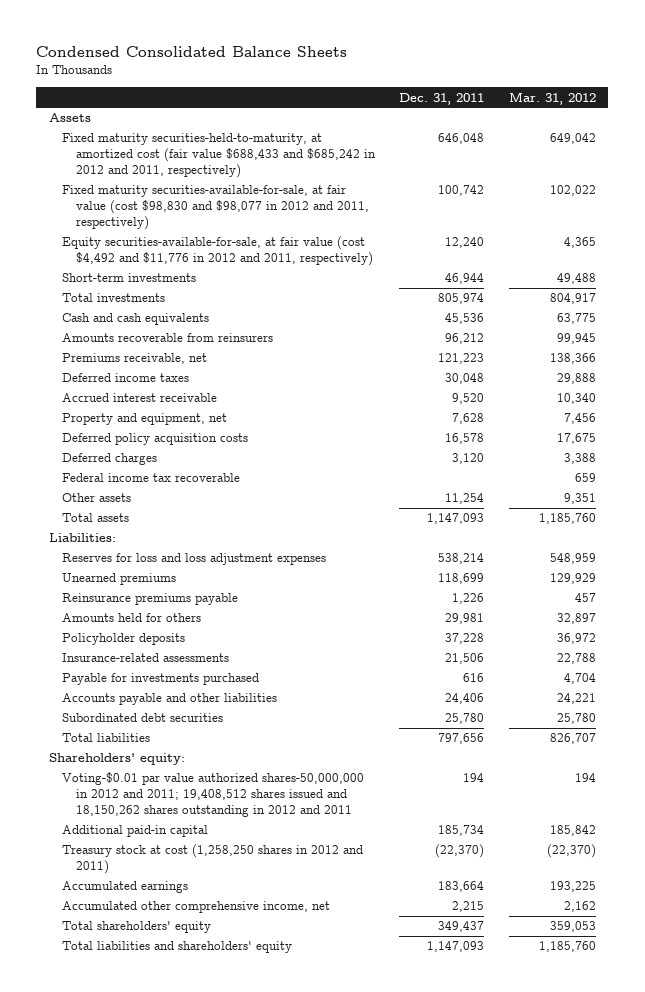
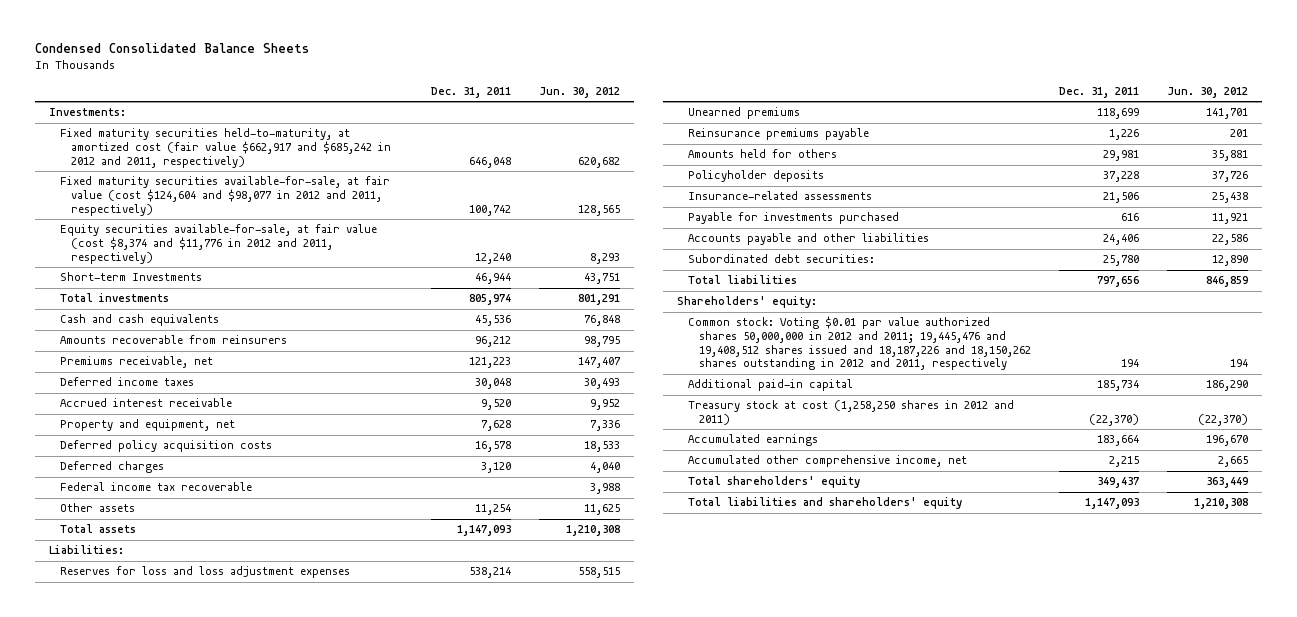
- | Dec. 31, 2011 | Mar. 31, 2012
+ | Dec. 31, 2011 | Jun. 30, 2012
- Assets
- Fixed maturity securities-held-to-maturity, at amortized cost (fair value $688,433 and $685,242 in 2012 and 2011, respectively) | 646,048 | 649,042
- Fixed maturity securities-available-for-sale, at fair value (cost $98,830 and $98,077 in 2012 and 2011, respectively) | 100,742 | 102,022
- Equity securities-available-for-sale, at fair value (cost $4,492 and $11,776 in 2012 and 2011, respectively) | 12,240 | 4,365
- Short-term investments | 46,944 | 49,488
+ Investments:
+ Fixed maturity securities held-to-maturity, at amortized cost (fair value $662,917 and $685,242 in 2012 and 2011, respectively) | 646,048 | 620,682
+ Fixed maturity securities available-for-sale, at fair value (cost $124,604 and $98,077 in 2012 and 2011, respectively) | 100,742 | 128,565
+ Equity securities available-for-sale, at fair value (cost $8,374 and $11,776 in 2012 and 2011, respectively) | 12,240 | 8,293
+ Short-term Investments | 46,944 | 43,751
- Subordinated debt securities | 25,780 | 25,780
+ Subordinated debt securities: | 25,780 | 12,890
- Voting-$0.01 par value authorized shares-50,000,000 in 2012 and 2011; 19,408,512 shares issued and 18,150,262 shares outstanding in 2012 and 2011 | 194 | 194
+ Common stock: Voting $0.01 par value authorized shares 50,000,000 in 2012 and 2011; 19,445,476 and 19,408,512 shares issued and 18,187,226 and 18,150,262 shares outstanding in 2012 and 2011, respectively | 194 | 194

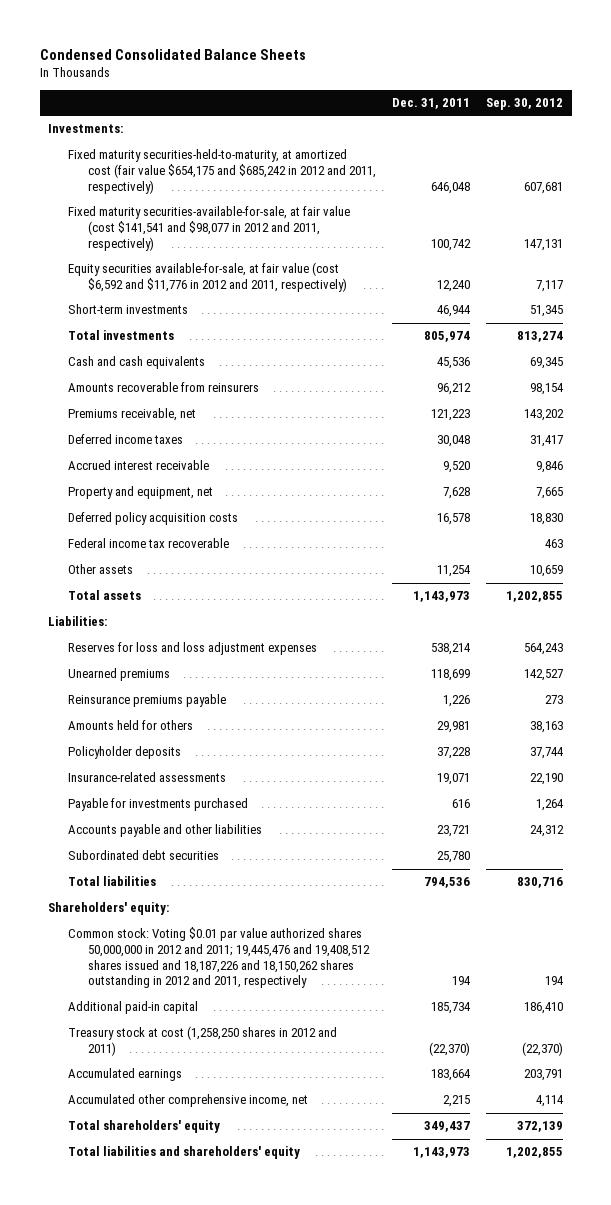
- | Dec. 31, 2011 | Jun. 30, 2012
+ | Dec. 31, 2011 | Sep. 30, 2012
- Fixed maturity securities held-to-maturity, at amortized cost (fair value $662,917 and $685,242 in 2012 and 2011, respectively) | 646,048 | 620,682
- Fixed maturity securities available-for-sale, at fair value (cost $124,604 and $98,077 in 2012 and 2011, respectively) | 100,742 | 128,565
- Equity securities available-for-sale, at fair value (cost $8,374 and $11,776 in 2012 and 2011, respectively) | 12,240 | 8,293
- Short-term Investments | 46,944 | 43,751
+ Fixed maturity securities-held-to-maturity, at amortized cost (fair value $654,175 and $685,242 in 2012 and 2011, respectively) | 646,048 | 607,681
+ Fixed maturity securities-available-for-sale, at fair value (cost $141,541 and $98,077 in 2012 and 2011, respectively) | 100,742 | 147,131
+ Equity securities available-for-sale, at fair value (cost $6,592 and $11,776 in 2012 and 2011, respectively) | 12,240 | 7,117
+ Short-term investments | 46,944 | 51,345
- Deferred charges | 3,120 | 4,040
- Total assets | 1,147,093 | 1,210,308
+ Total assets | 1,143,973 | 1,202,855
- Insurance-related assessments | 21,506 | 25,438
+ Insurance-related assessments | 19,071 | 22,190
- Accounts payable and other liabilities | 24,406 | 22,586
- Subordinated debt securities: | 25,780 | 12,890
- Total liabilities | 797,656 | 846,859
+ Accounts payable and other liabilities | 23,721 | 24,312
+ Subordinated debt securities | 25,780 |
+ Total liabilities | 794,536 | 830,716
- Total liabilities and shareholders' equity | 1,147,093 | 1,210,308
+ Total liabilities and shareholders' equity | 1,143,973 | 1,202,855

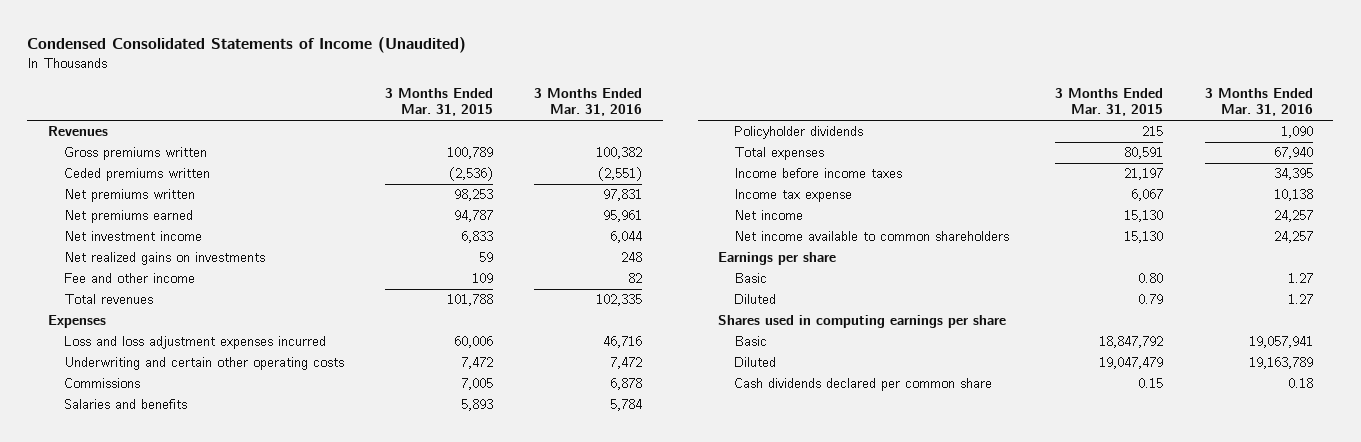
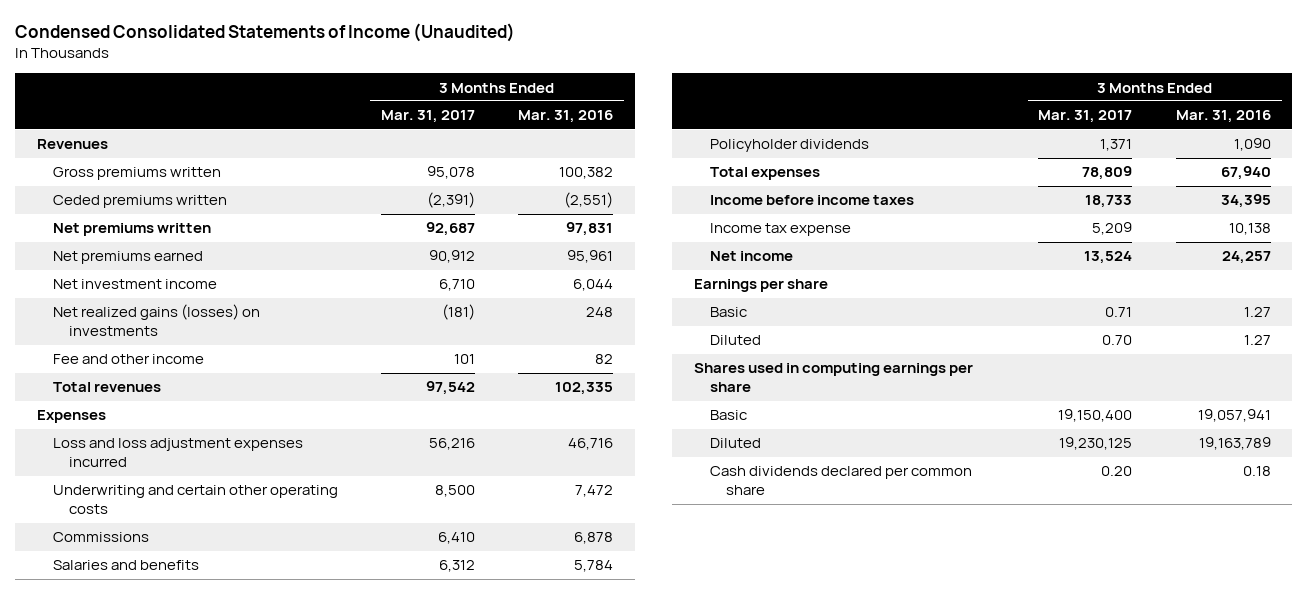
- | 3 Months Ended Mar. 31, 2015 | 3 Months Ended Mar. 31, 2016
+ | 3 Months Ended Mar. 31, 2017 | 3 Months Ended Mar. 31, 2016
- Net realized gains on investments | 59 | 248
+ Net realized gains (losses) on investments | (181) | 248
- Net income available to common shareholders | 15,130 | 24,257

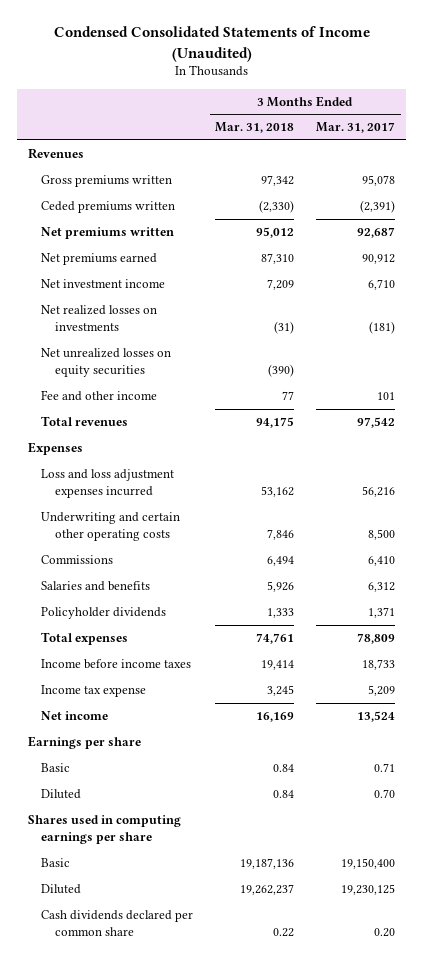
- | 3 Months Ended Mar. 31, 2017 | 3 Months Ended Mar. 31, 2016
+ | 3 Months Ended Mar. 31, 2018 | 3 Months Ended Mar. 31, 2017
- Net realized gains (losses) on investments | (181) | 248
+ Net realized losses on investments | (31) | (181)
+ Net unrealized losses on equity securities | (390) |

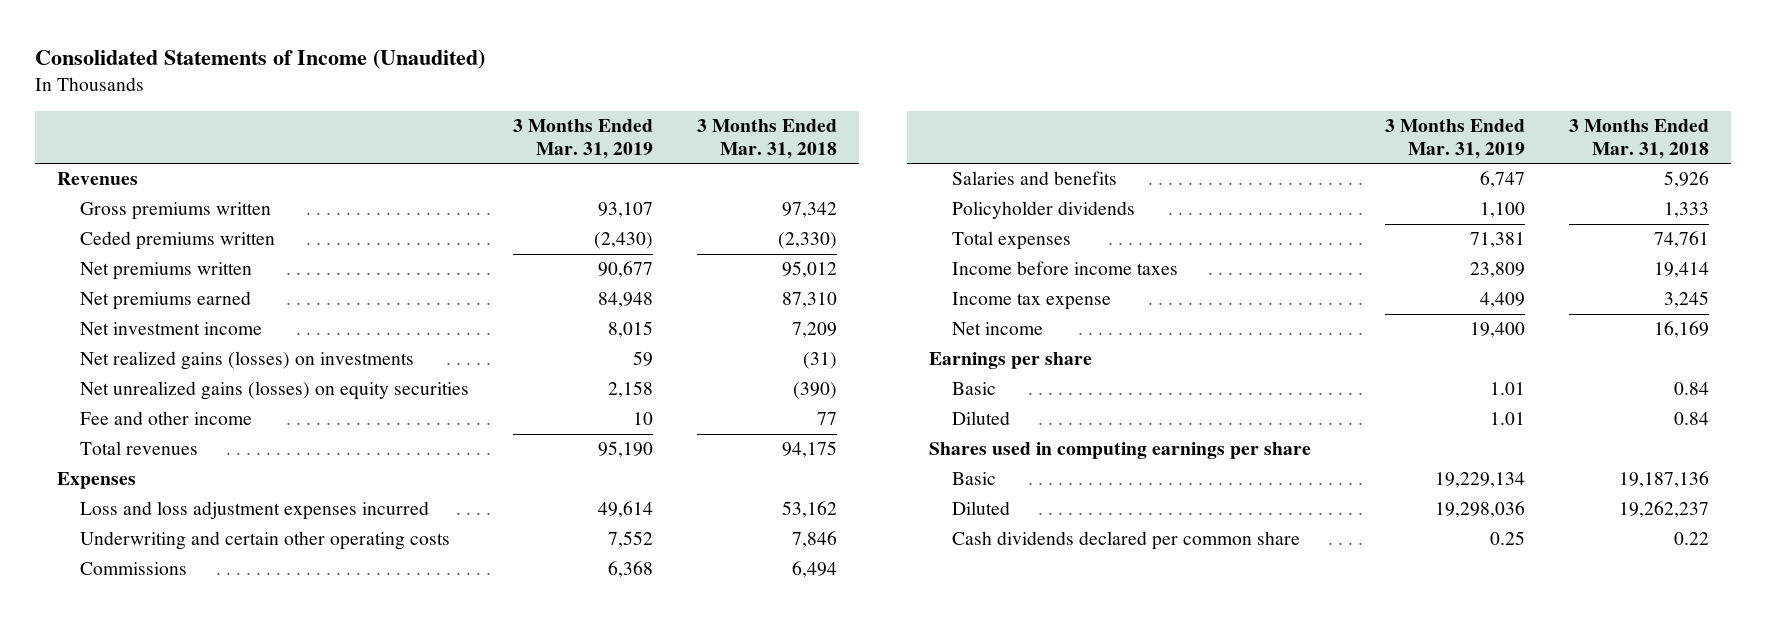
- Condensed Consolidated Statements of Income (Unaudited)
+ Consolidated Statements of Income (Unaudited)
- | 3 Months Ended Mar. 31, 2018 | 3 Months Ended Mar. 31, 2017
+ | 3 Months Ended Mar. 31, 2019 | 3 Months Ended Mar. 31, 2018
- Net realized losses on investments | (31) | (181)
- Net unrealized losses on equity securities | (390) |
+ Net realized gains (losses) on investments | 59 | (31)
+ Net unrealized gains (losses) on equity securities | 2,158 | (390)

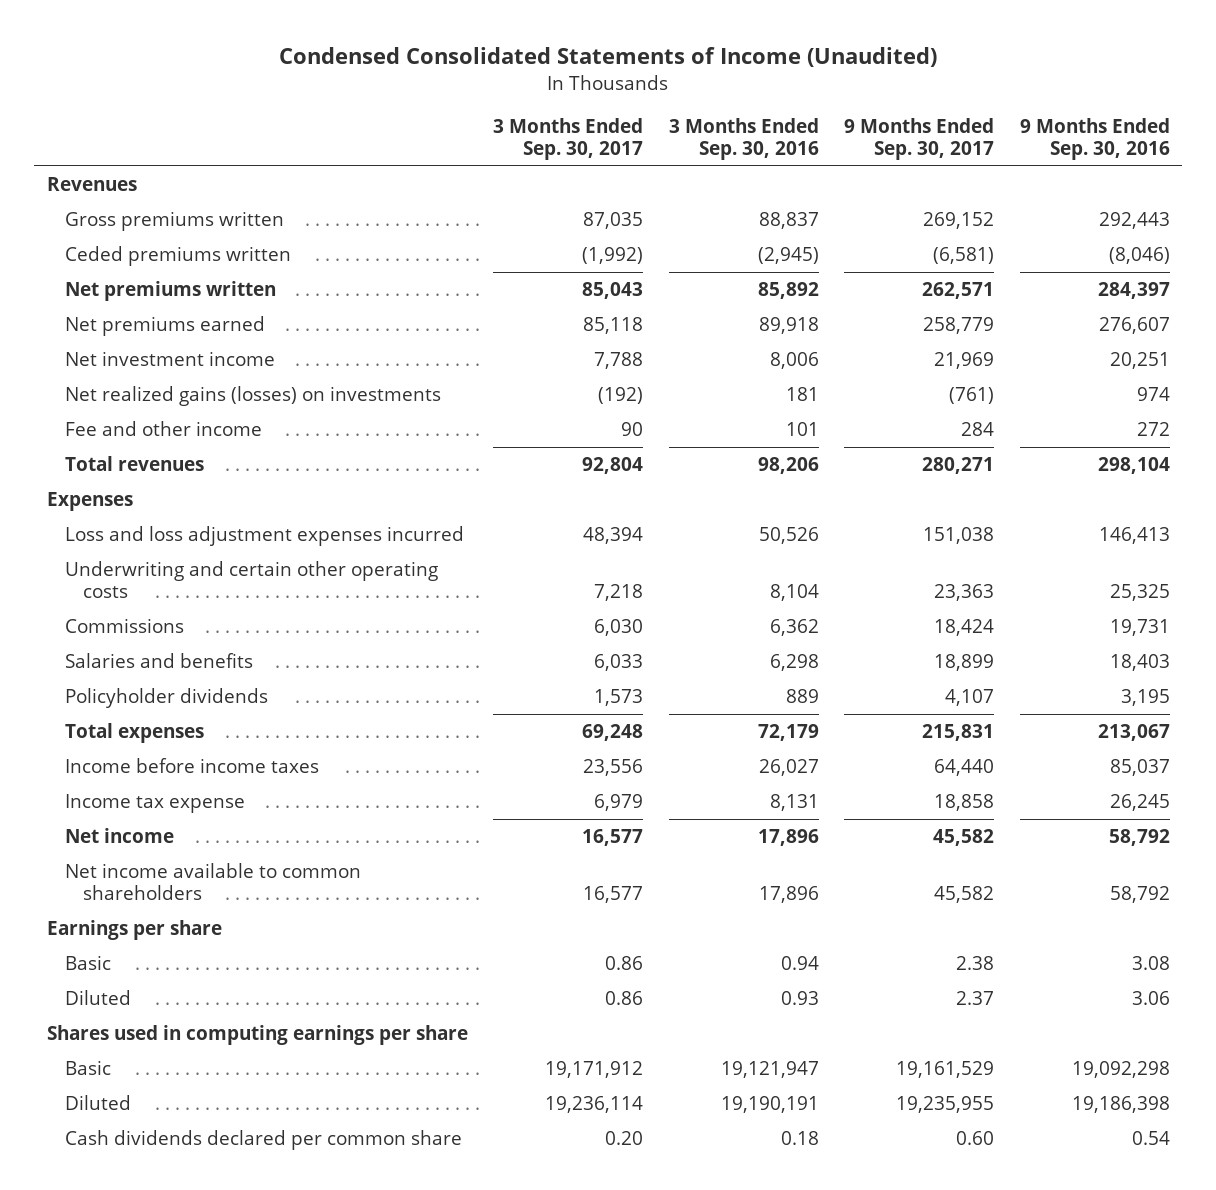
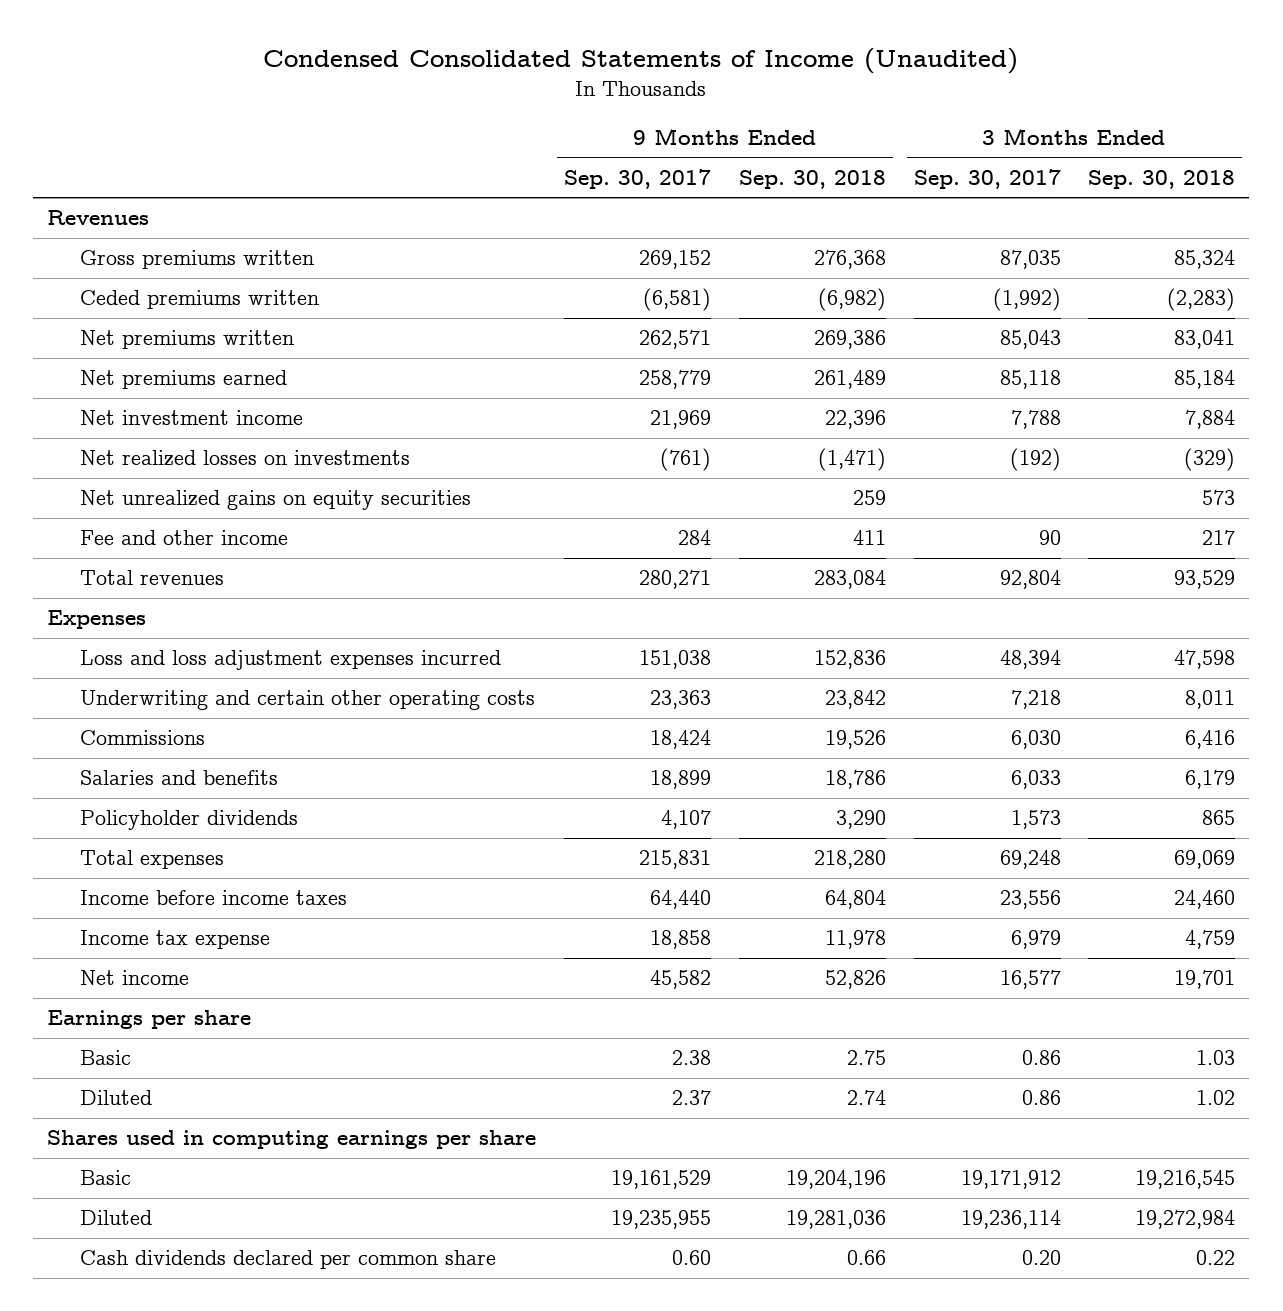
- | 3 Months Ended Sep. 30, 2017 | 3 Months Ended Sep. 30, 2016 | 9 Months Ended Sep. 30, 2017 | 9 Months Ended Sep. 30, 2016
+ | 9 Months Ended Sep. 30, 2017 | 9 Months Ended Sep. 30, 2018 | 3 Months Ended Sep. 30, 2017 | 3 Months Ended Sep. 30, 2018
- Net realized gains (losses) on investments | (192) | 181 | (761) | 974
+ Net realized losses on investments | (761) | (1,471) | (192) | (329)
+ Net unrealized gains on equity securities | | 259 | | 573
- Net income available to common shareholders | 16,577 | 17,896 | 45,582 | 58,792

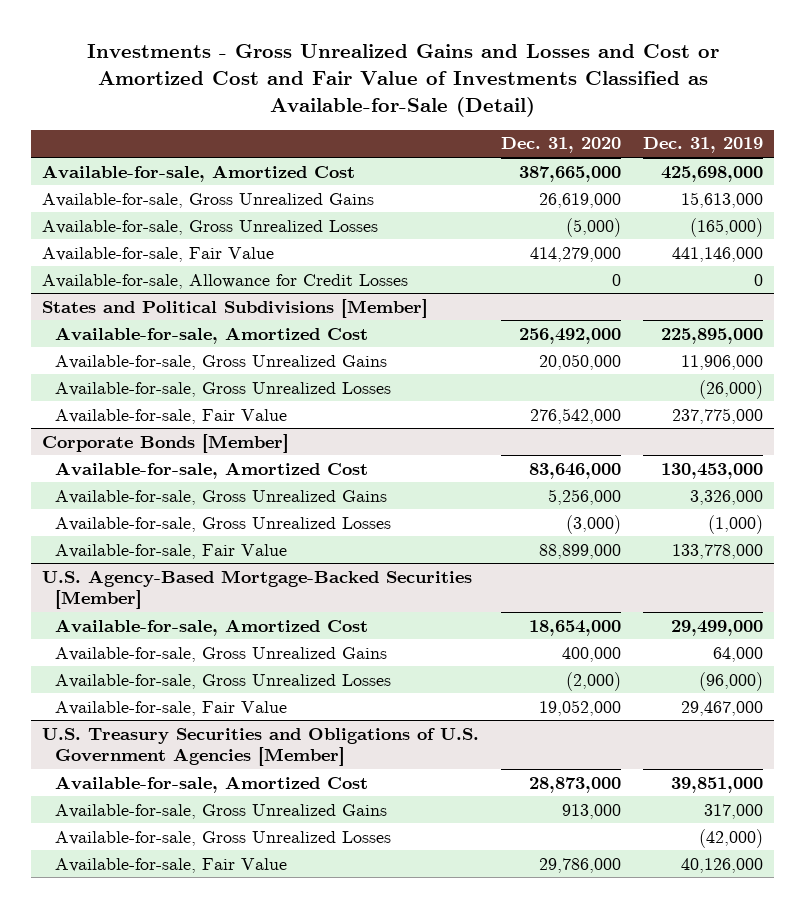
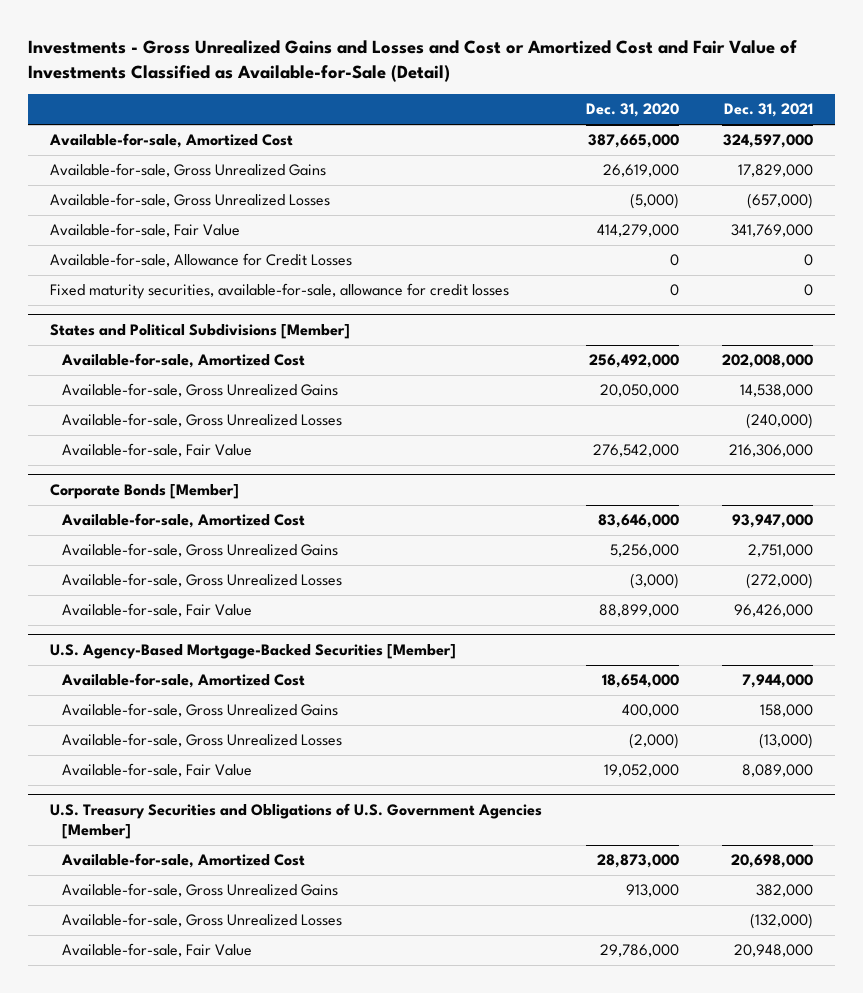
- | Dec. 31, 2020 | Dec. 31, 2019
+ | Dec. 31, 2020 | Dec. 31, 2021
+ Fixed maturity securities, available-for-sale, allowance for credit losses | 0 | 0

